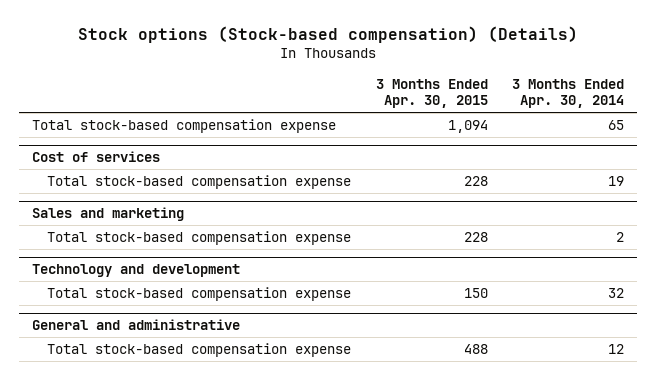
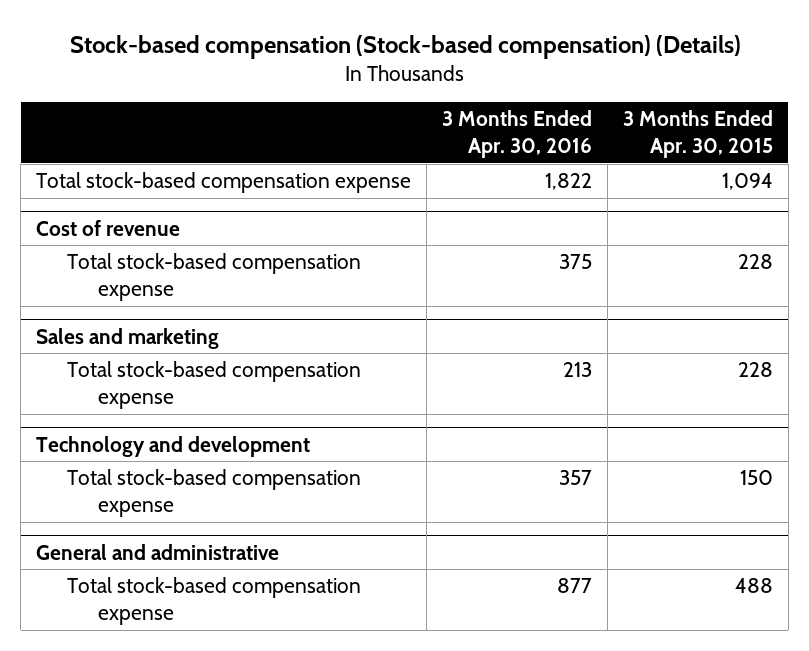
- Stock options (Stock-based compensation) (Details)
+ Stock-based compensation (Stock-based compensation) (Details)
- | 3 Months Ended Apr. 30, 2015 | 3 Months Ended Apr. 30, 2014
+ | 3 Months Ended Apr. 30, 2016 | 3 Months Ended Apr. 30, 2015
- Cost of services
+ Cost of revenue

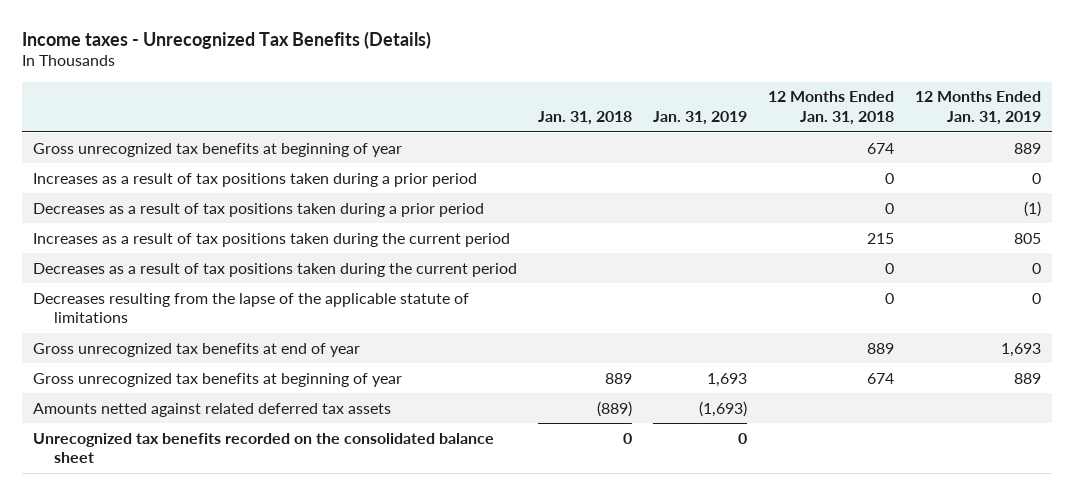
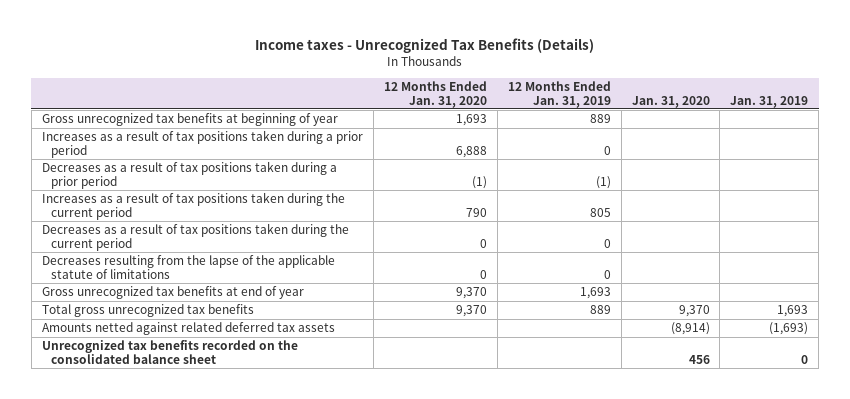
- | Jan. 31, 2018 | Jan. 31, 2019 | 12 Months Ended Jan. 31, 2018 | 12 Months Ended Jan. 31, 2019
+ | 12 Months Ended Jan. 31, 2020 | 12 Months Ended Jan. 31, 2019 | Jan. 31, 2020 | Jan. 31, 2019
- Gross unrecognized tax benefits at beginning of year | 889 | 1,693 | 674 | 889
+ Total gross unrecognized tax benefits | 9,370 | 889 | 9,370 | 1,693

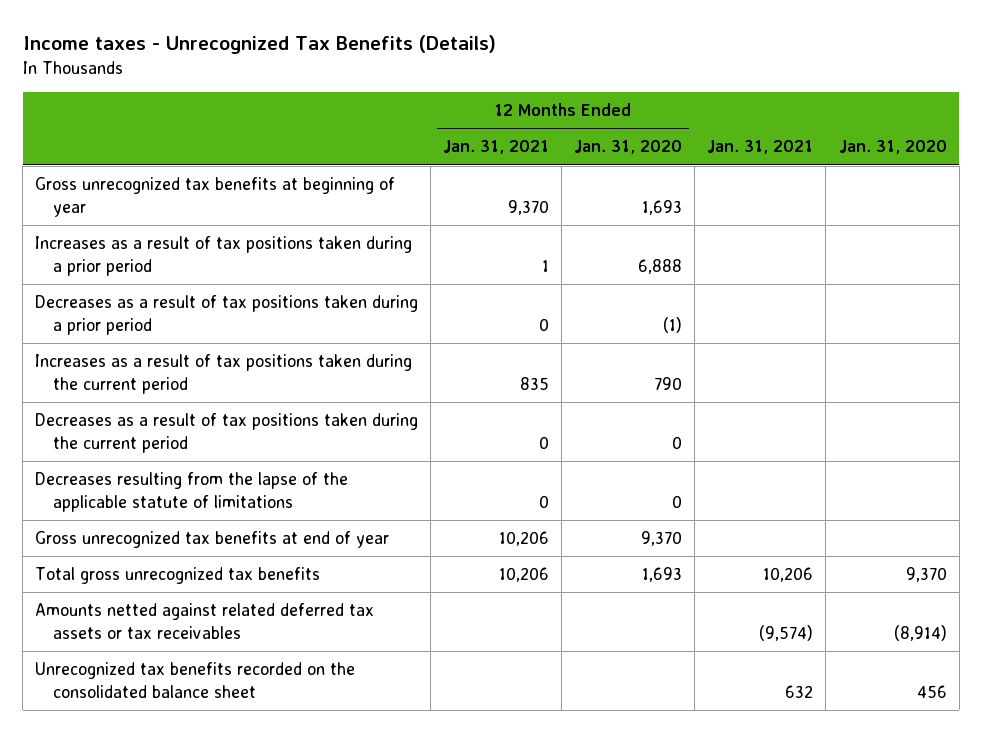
- | 12 Months Ended Jan. 31, 2020 | 12 Months Ended Jan. 31, 2019 | Jan. 31, 2020 | Jan. 31, 2019
+ | 12 Months Ended Jan. 31, 2021 | 12 Months Ended Jan. 31, 2020 | Jan. 31, 2021 | Jan. 31, 2020
- Total gross unrecognized tax benefits | 9,370 | 889 | 9,370 | 1,693
- Amounts netted against related deferred tax assets | | | (8,914) | (1,693)
+ Total gross unrecognized tax benefits | 10,206 | 1,693 | 10,206 | 9,370
+ Amounts netted against related deferred tax assets or tax receivables | | | (9,574) | (8,914)

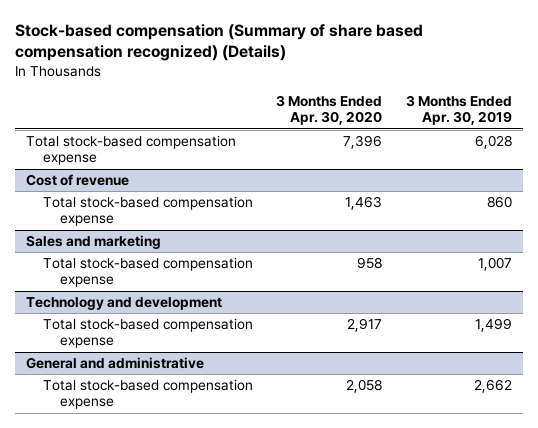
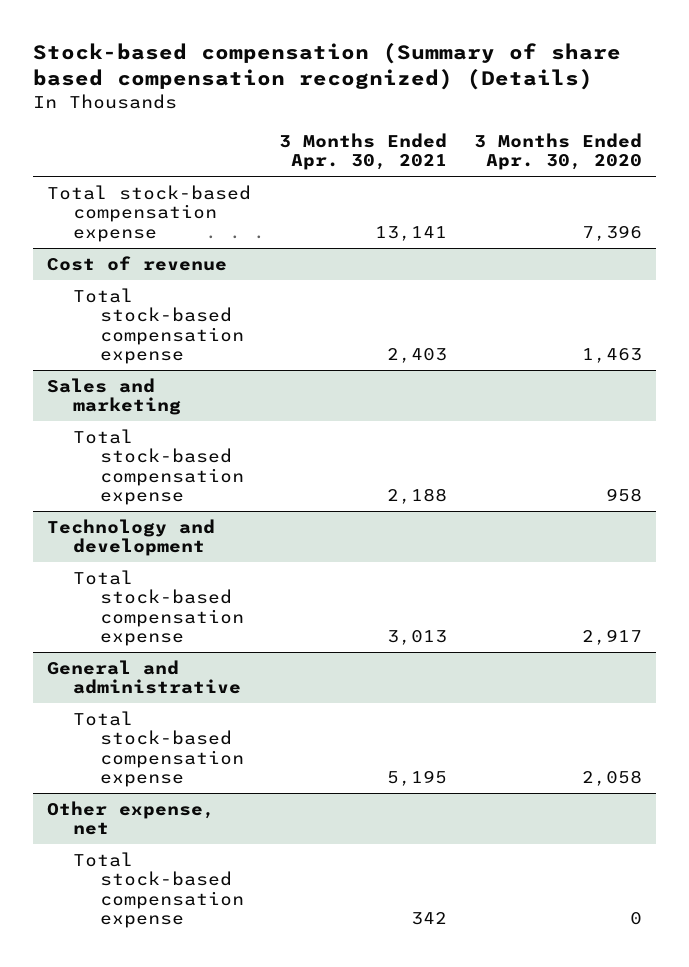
- | 3 Months Ended Apr. 30, 2020 | 3 Months Ended Apr. 30, 2019
+ | 3 Months Ended Apr. 30, 2021 | 3 Months Ended Apr. 30, 2020
+ Other expense, net
+ Total stock-based compensation expense | 342 | 0

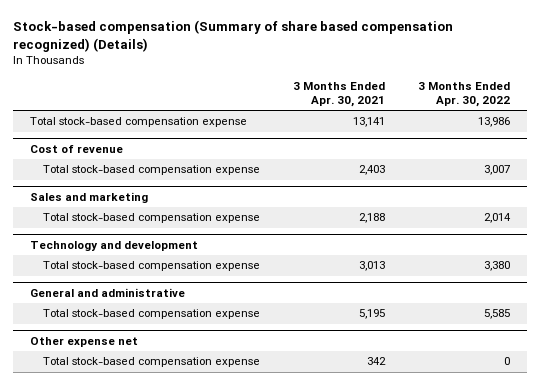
- | 3 Months Ended Apr. 30, 2021 | 3 Months Ended Apr. 30, 2020
+ | 3 Months Ended Apr. 30, 2021 | 3 Months Ended Apr. 30, 2022
- Other expense, net
+ Other expense net

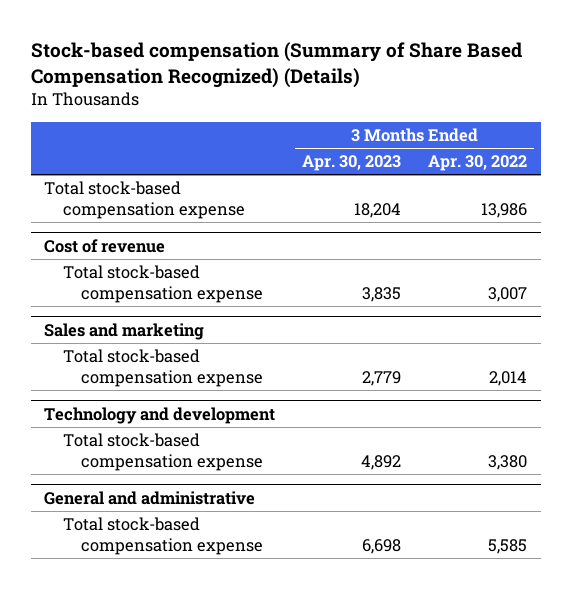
- Stock-based compensation (Summary of share based compensation recognized) (Details)
+ Stock-based compensation (Summary of Share Based Compensation Recognized) (Details)
- | 3 Months Ended Apr. 30, 2021 | 3 Months Ended Apr. 30, 2022
+ | 3 Months Ended Apr. 30, 2023 | 3 Months Ended Apr. 30, 2022
- Other expense net
- Total stock-based compensation expense | 342 | 0

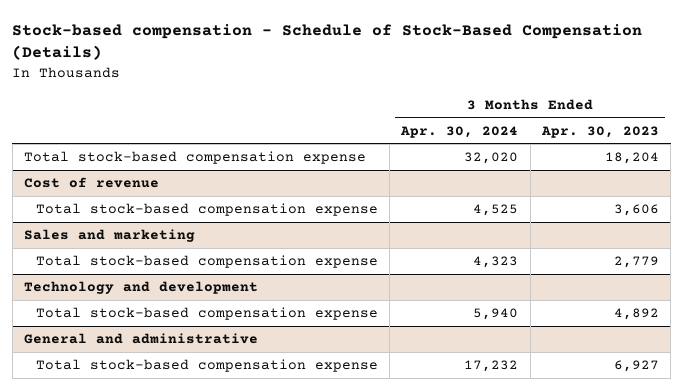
- Stock-based compensation (Summary of Share Based Compensation Recognized) (Details)
+ Stock-based compensation - Schedule of Stock-Based Compensation (Details)
- | 3 Months Ended Apr. 30, 2023 | 3 Months Ended Apr. 30, 2022
+ | 3 Months Ended Apr. 30, 2024 | 3 Months Ended Apr. 30, 2023
@ Cost of revenue
- Total stock-based compensation expense | 3,835 | 3,007
+ Total stock-based compensation expense | 4,525 | 3,606
@ General and administrative
- Total stock-based compensation expense | 6,698 | 5,585
+ Total stock-based compensation expense | 17,232 | 6,927

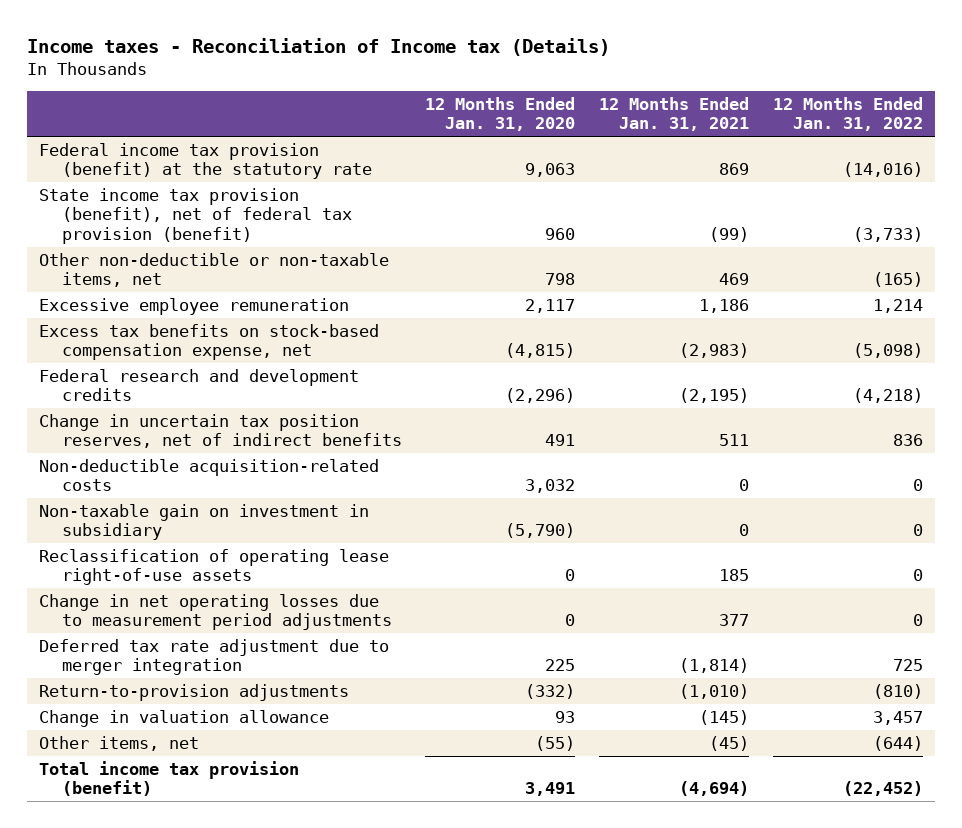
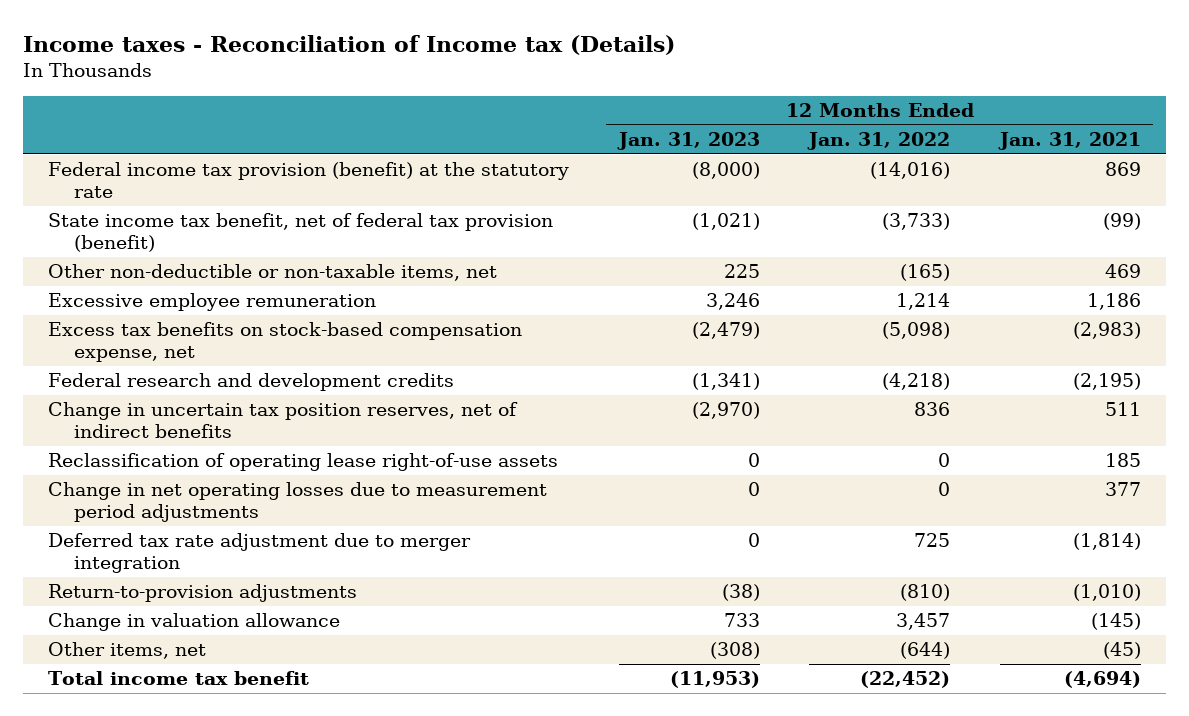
- | 12 Months Ended Jan. 31, 2020 | 12 Months Ended Jan. 31, 2021 | 12 Months Ended Jan. 31, 2022
+ | 12 Months Ended Jan. 31, 2023 | 12 Months Ended Jan. 31, 2022 | 12 Months Ended Jan. 31, 2021
- State income tax provision (benefit), net of federal tax provision (benefit) | 960 | (99) | (3,733)
+ State income tax benefit, net of federal tax provision (benefit) | (1,021) | (3,733) | (99)
- Non-deductible acquisition-related costs | 3,032 | 0 | 0
- Non-taxable gain on investment in subsidiary | (5,790) | 0 | 0
- Total income tax provision (benefit) | 3,491 | (4,694) | (22,452)
+ Total income tax benefit | (11,953) | (22,452) | (4,694)

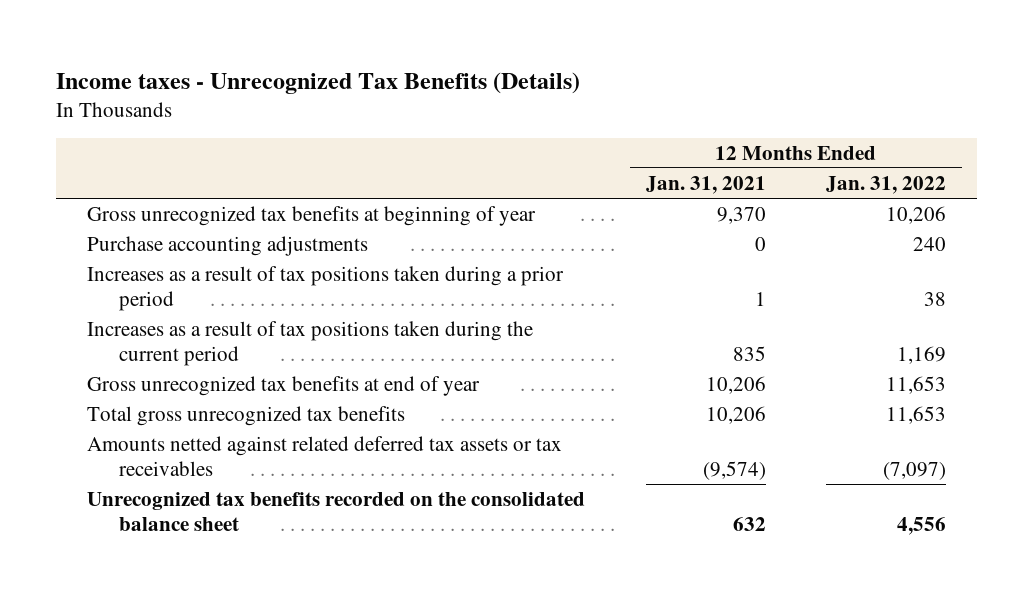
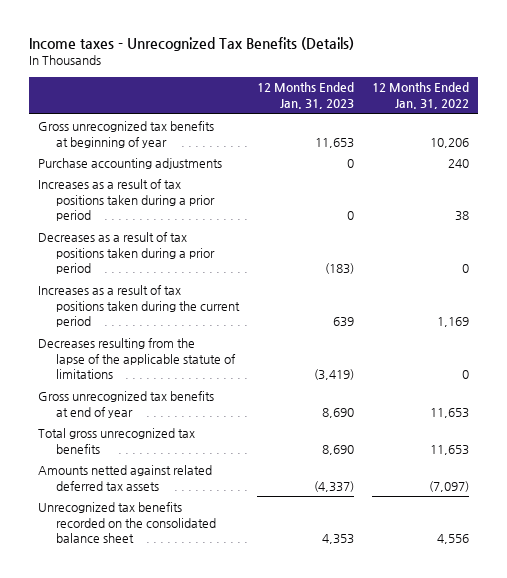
- | 12 Months Ended Jan. 31, 2021 | 12 Months Ended Jan. 31, 2022
+ | 12 Months Ended Jan. 31, 2023 | 12 Months Ended Jan. 31, 2022
+ Decreases as a result of tax positions taken during a prior period | (183) | 0
+ Decreases resulting from the lapse of the applicable statute of limitations | (3,419) | 0
- Amounts netted against related deferred tax assets or tax receivables | (9,574) | (7,097)
+ Amounts netted against related deferred tax assets | (4,337) | (7,097)

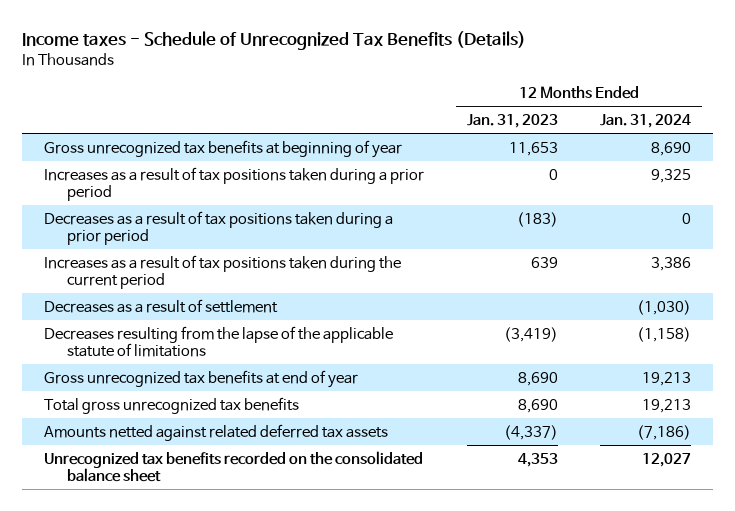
- Income taxes - Unrecognized Tax Benefits (Details)
+ Income taxes - Schedule of Unrecognized Tax Benefits (Details)
- | 12 Months Ended Jan. 31, 2023 | 12 Months Ended Jan. 31, 2022
+ | 12 Months Ended Jan. 31, 2023 | 12 Months Ended Jan. 31, 2024
- Purchase accounting adjustments | 0 | 240
+ Decreases as a result of settlement | | (1,030)

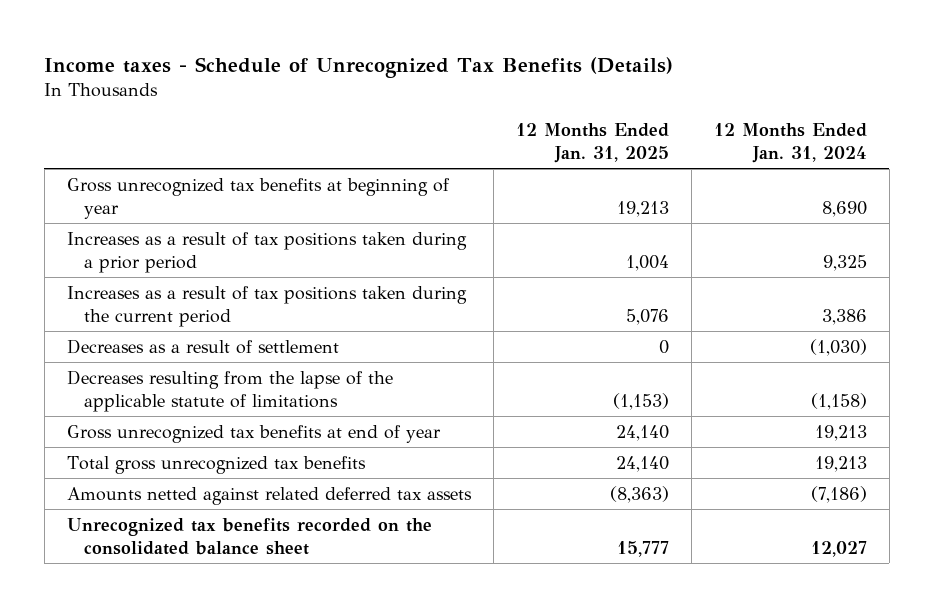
- | 12 Months Ended Jan. 31, 2023 | 12 Months Ended Jan. 31, 2024
+ | 12 Months Ended Jan. 31, 2025 | 12 Months Ended Jan. 31, 2024
- Decreases as a result of tax positions taken during a prior period | (183) | 0

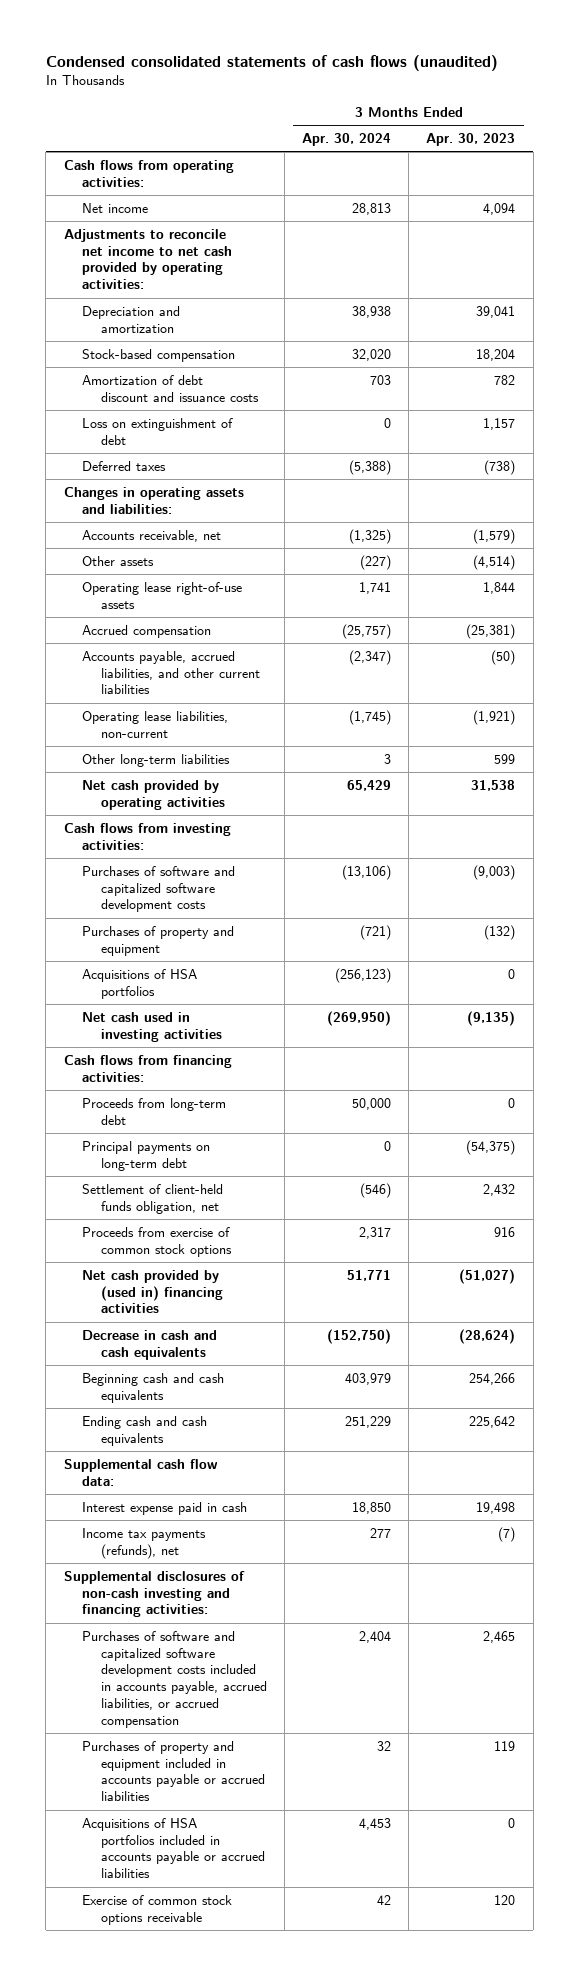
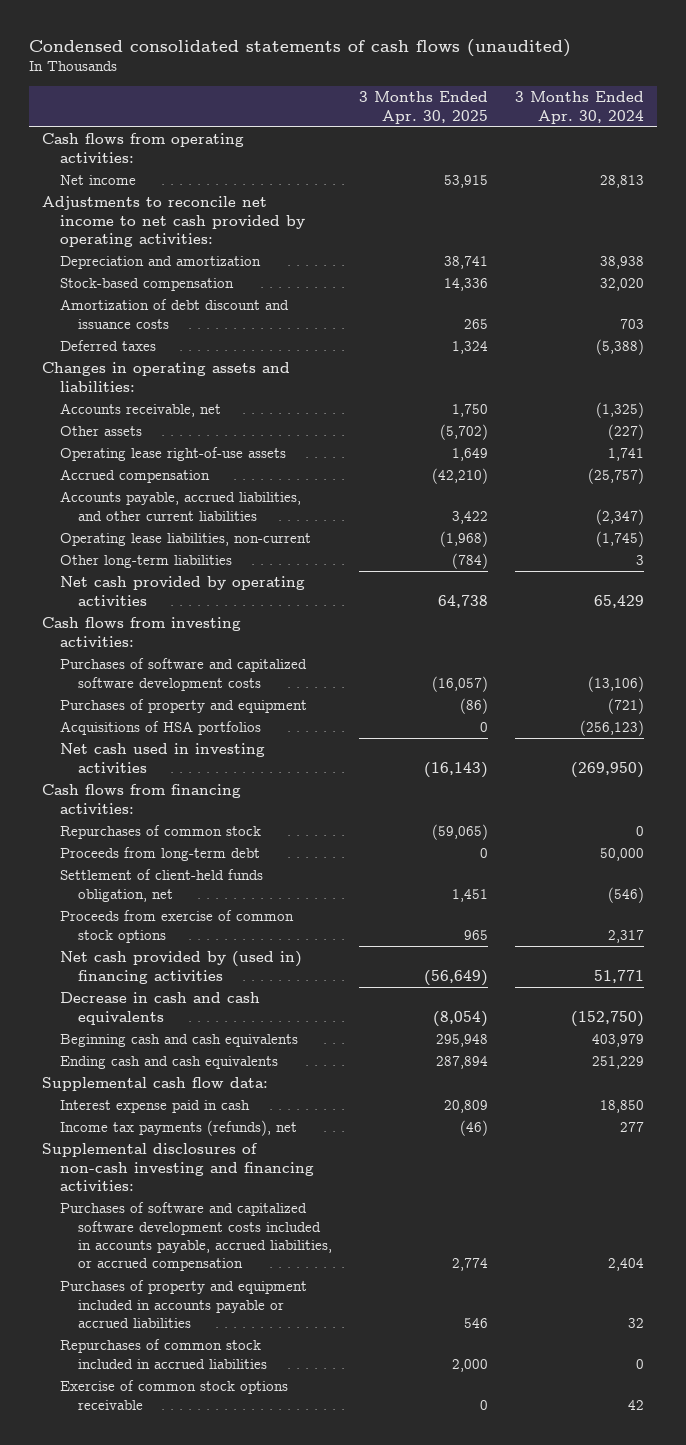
- | 3 Months Ended Apr. 30, 2024 | 3 Months Ended Apr. 30, 2023
+ | 3 Months Ended Apr. 30, 2025 | 3 Months Ended Apr. 30, 2024
- Loss on extinguishment of debt | 0 | 1,157
+ Repurchases of common stock | (59,065) | 0
- Principal payments on long-term debt | 0 | (54,375)
- Acquisitions of HSA portfolios included in accounts payable or accrued liabilities | 4,453 | 0
+ Repurchases of common stock included in accrued liabilities | 2,000 | 0

